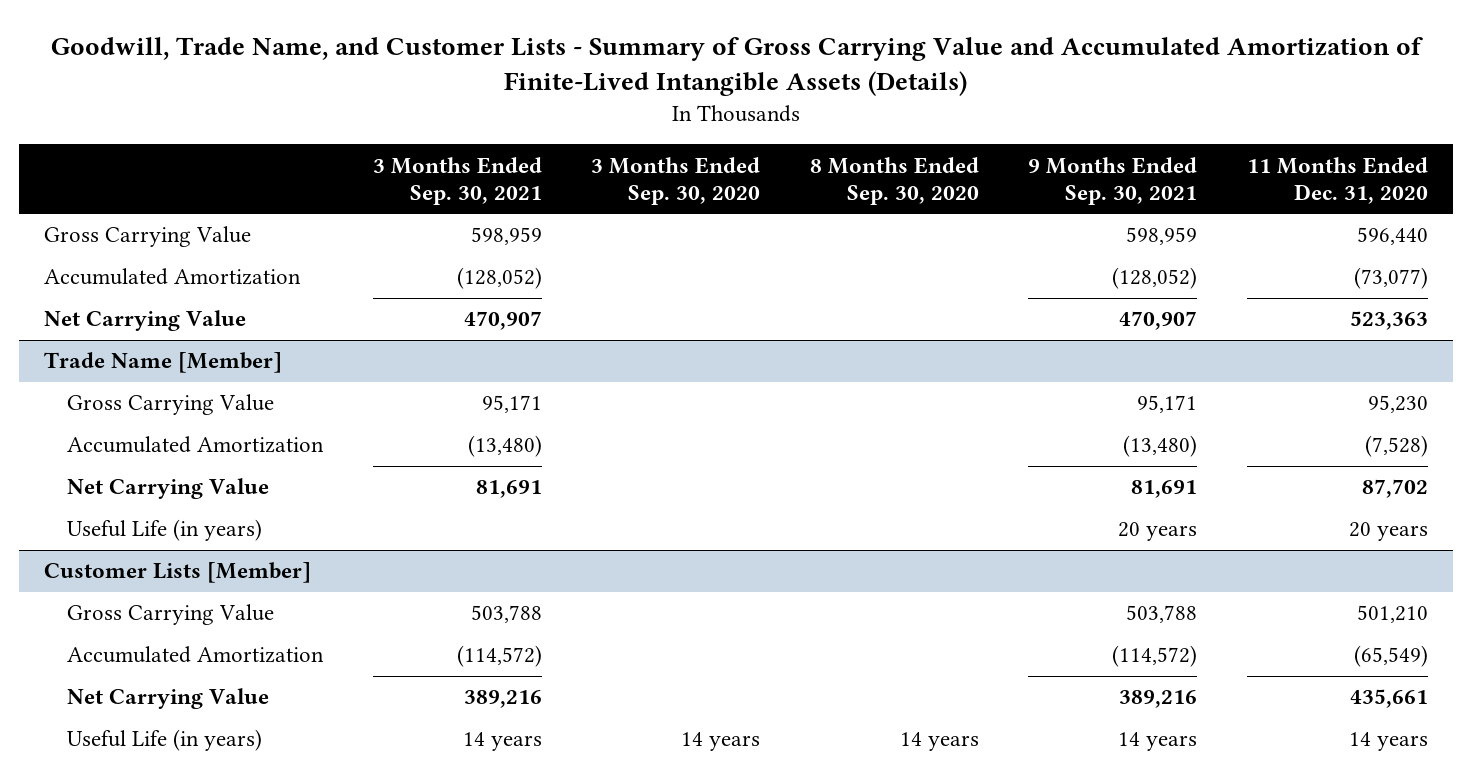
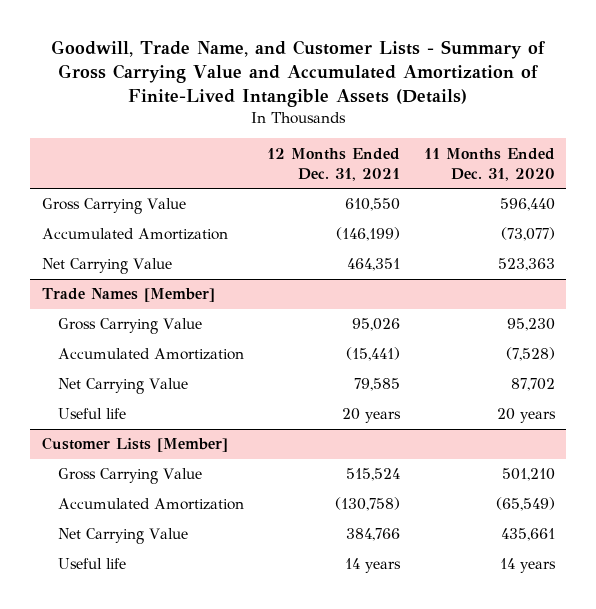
- | 3 Months Ended Sep. 30, 2021 | 3 Months Ended Sep. 30, 2020 | 8 Months Ended Sep. 30, 2020 | 9 Months Ended Sep. 30, 2021 | 11 Months Ended Dec. 31, 2020
+ | 12 Months Ended Dec. 31, 2021 | 11 Months Ended Dec. 31, 2020
- Trade Name [Member]
+ Trade Names [Member]
- Useful Life (in years) | | | | 20 years | 20 years
+ Useful life | 20 years | 20 years
@ Customer Lists [Member]
- Useful Life (in years) | 14 years | 14 years | 14 years | 14 years | 14 years
+ Useful life | 14 years | 14 years

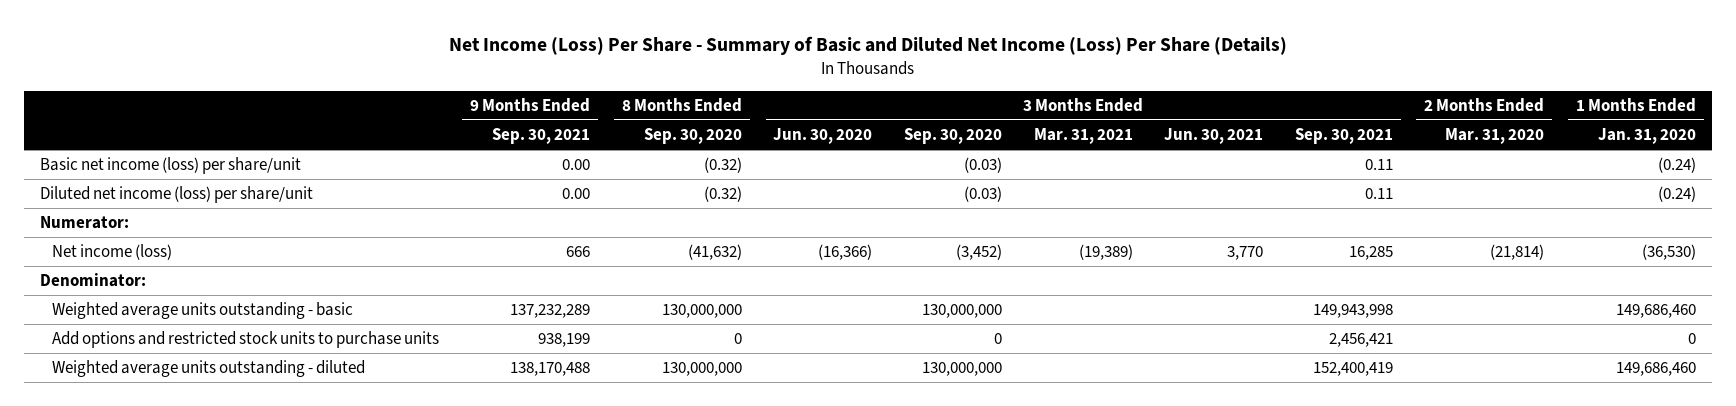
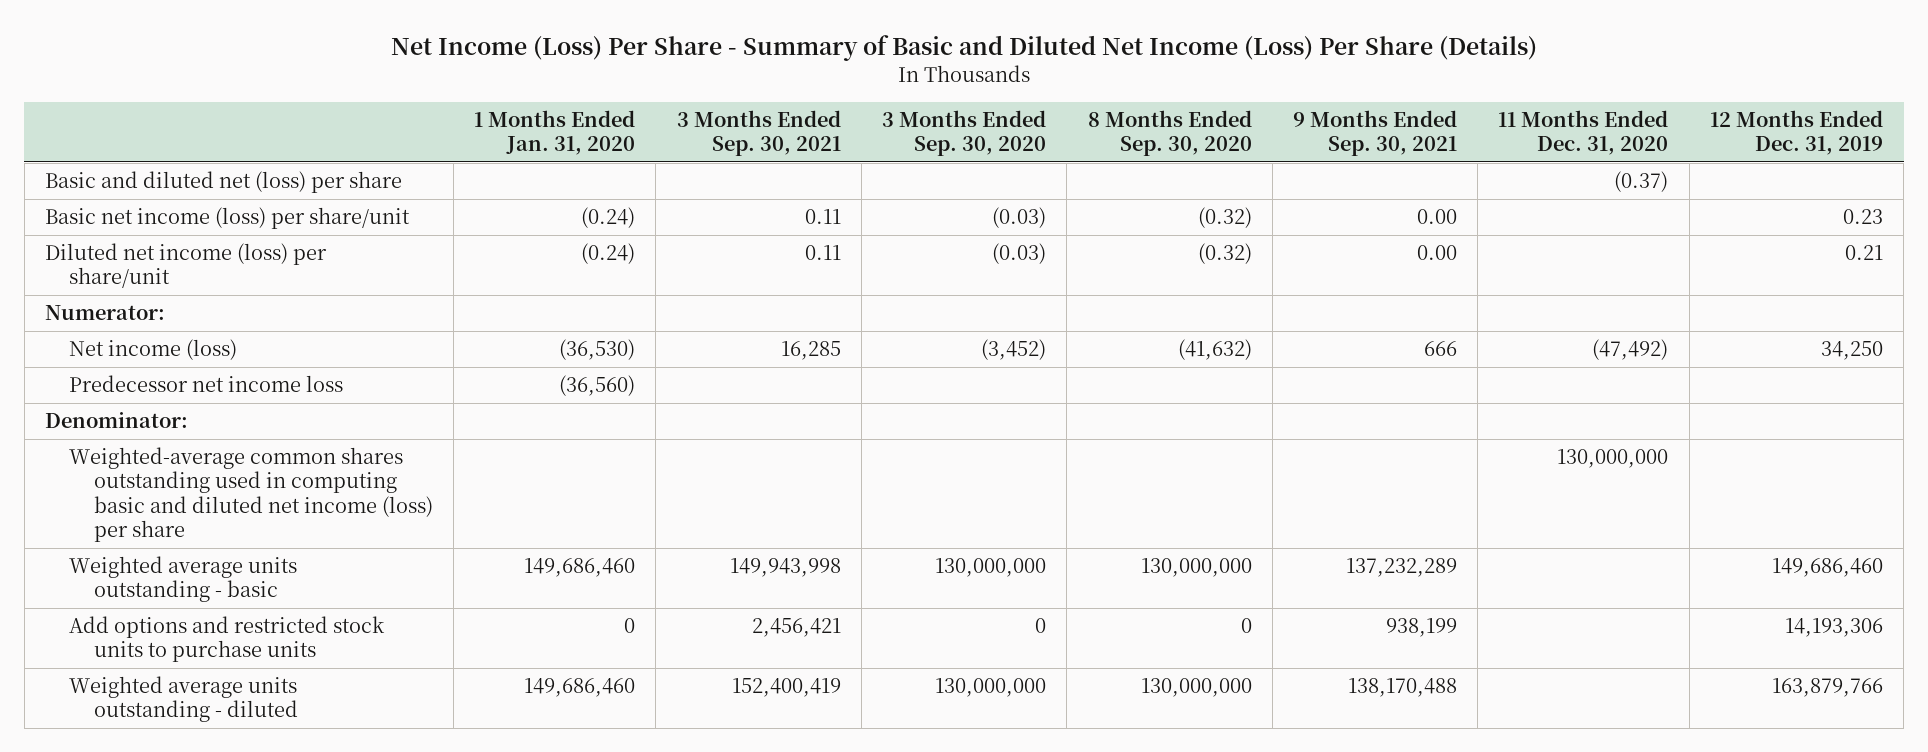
- | 9 Months Ended Sep. 30, 2021 | 8 Months Ended Sep. 30, 2020 | 3 Months Ended Jun. 30, 2020 | 3 Months Ended Sep. 30, 2020 | 3 Months Ended Mar. 31, 2021 | 3 Months Ended Jun. 30, 2021 | 3 Months Ended Sep. 30, 2021 | 2 Months Ended Mar. 31, 2020 | 1 Months Ended Jan. 31, 2020
+ | 1 Months Ended Jan. 31, 2020 | 3 Months Ended Sep. 30, 2021 | 3 Months Ended Sep. 30, 2020 | 8 Months Ended Sep. 30, 2020 | 9 Months Ended Sep. 30, 2021 | 11 Months Ended Dec. 31, 2020 | 12 Months Ended Dec. 31, 2019
+ Basic and diluted net (loss) per share | | | | | | (0.37) |
+ Predecessor net income loss | (36,560) | | | | | |
+ Weighted-average common shares outstanding used in computing basic and diluted net income (loss) per share | | | | | | 130,000,000 |

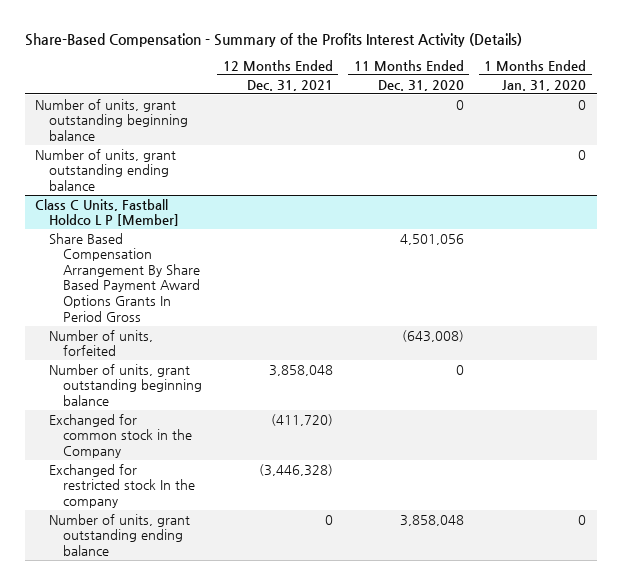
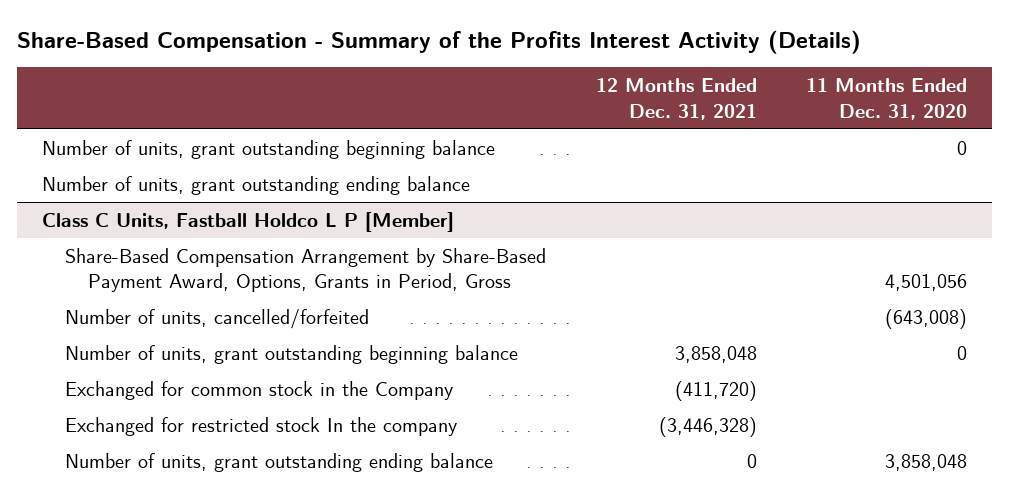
- | 12 Months Ended Dec. 31, 2021 | 11 Months Ended Dec. 31, 2020 | 1 Months Ended Jan. 31, 2020
+ | 12 Months Ended Dec. 31, 2021 | 11 Months Ended Dec. 31, 2020
@ Class C Units, Fastball Holdco L P [Member]
- Share Based Compensation Arrangement By Share Based Payment Award Options Grants In Period Gross | | 4,501,056 |
- Number of units, forfeited | | (643,008) |
+ Share-Based Compensation Arrangement by Share-Based Payment Award, Options, Grants in Period, Gross | | 4,501,056
+ Number of units, cancelled/forfeited | | (643,008)

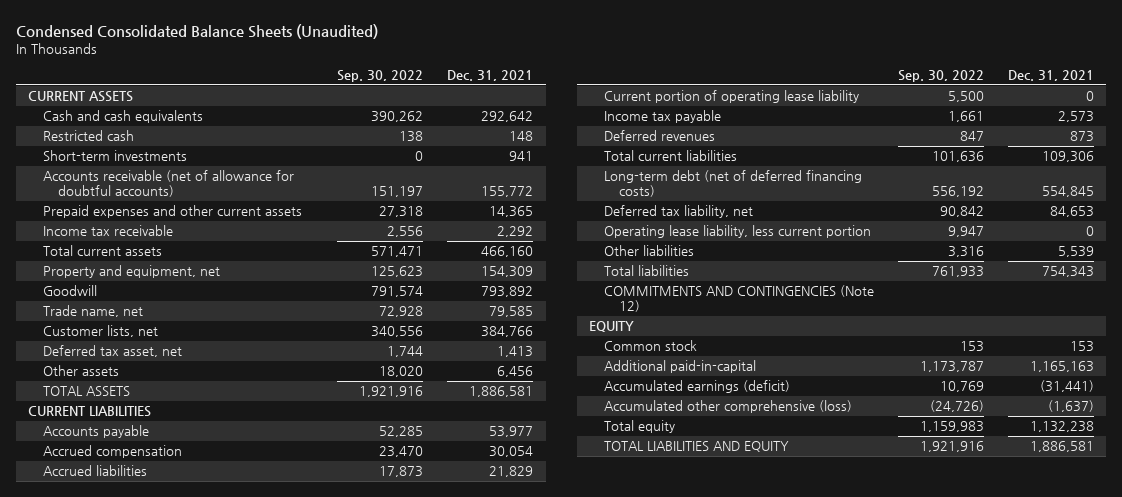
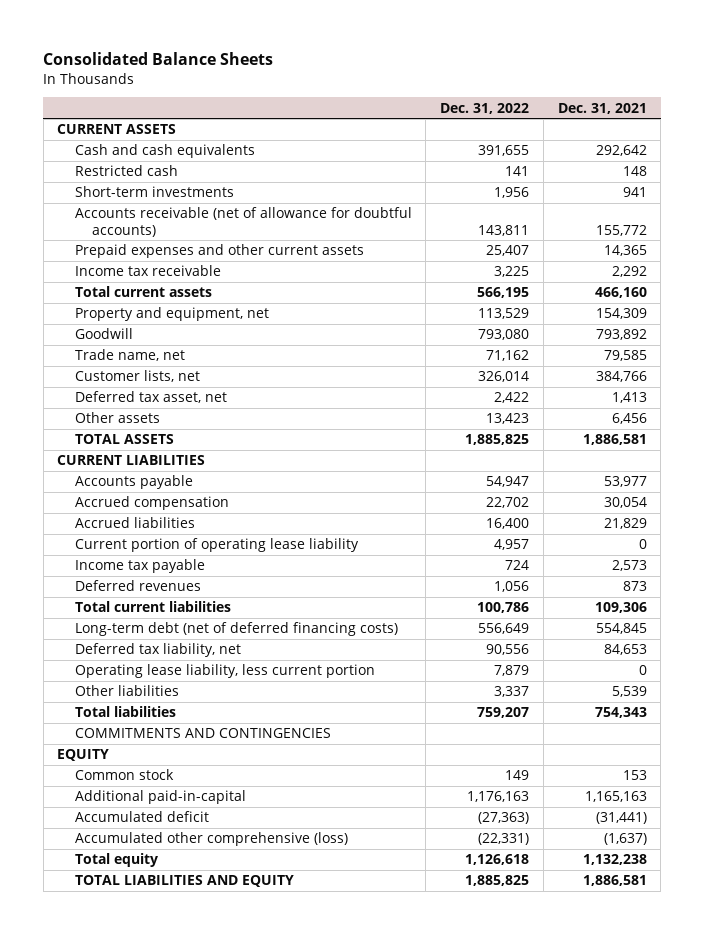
- Condensed Consolidated Balance Sheets (Unaudited)
+ Consolidated Balance Sheets
- | Sep. 30, 2022 | Dec. 31, 2021
+ | Dec. 31, 2022 | Dec. 31, 2021
- COMMITMENTS AND CONTINGENCIES (Note 12)
+ COMMITMENTS AND CONTINGENCIES
- Accumulated earnings (deficit) | 10,769 | (31,441)
+ Accumulated deficit | (27,363) | (31,441)

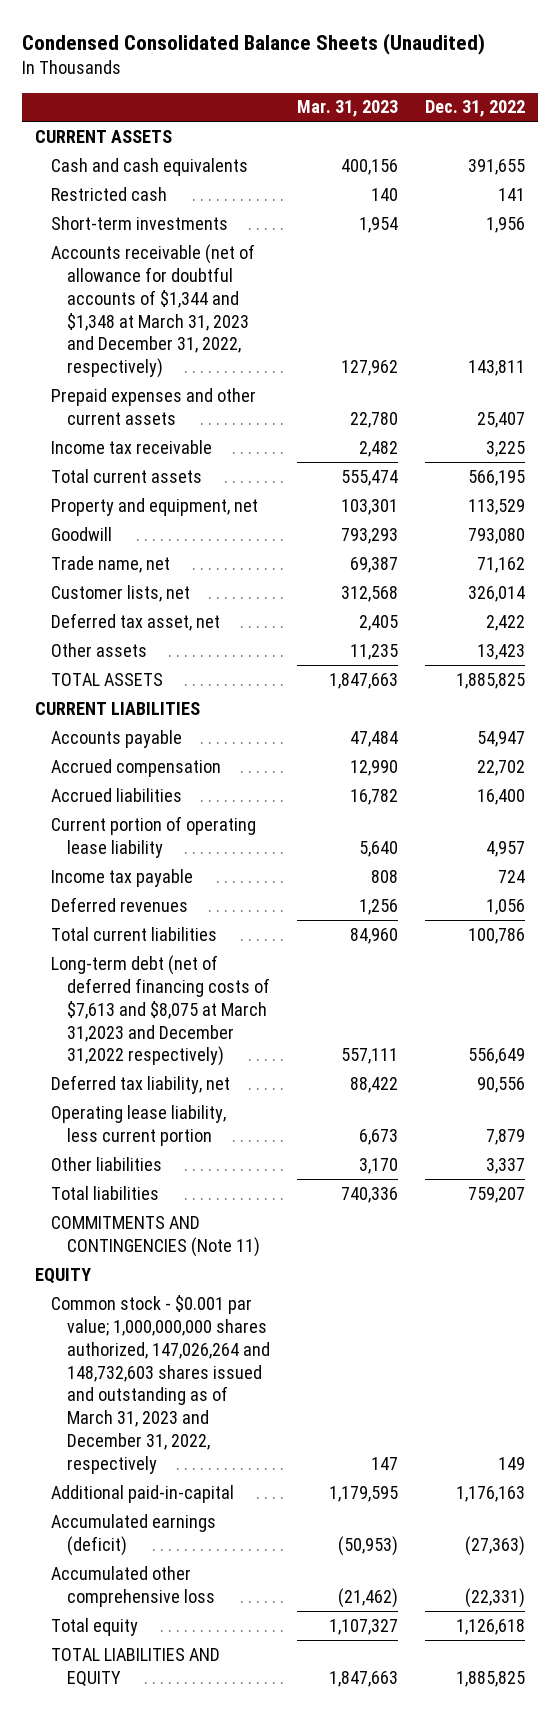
- Consolidated Balance Sheets
+ Condensed Consolidated Balance Sheets (Unaudited)
- | Dec. 31, 2022 | Dec. 31, 2021
+ | Mar. 31, 2023 | Dec. 31, 2022
- Accounts receivable (net of allowance for doubtful accounts) | 143,811 | 155,772
+ Accounts receivable (net of allowance for doubtful accounts of $1,344 and $1,348 at March 31, 2023 and December 31, 2022, respectively) | 127,962 | 143,811
- Long-term debt (net of deferred financing costs) | 556,649 | 554,845
+ Long-term debt (net of deferred financing costs of $7,613 and $8,075 at March 31,2023 and December 31,2022 respectively) | 557,111 | 556,649
- COMMITMENTS AND CONTINGENCIES
+ COMMITMENTS AND CONTINGENCIES (Note 11)
- Common stock | 149 | 153
+ Common stock - $0.001 par value; 1,000,000,000 shares authorized, 147,026,264 and 148,732,603 shares issued and outstanding as of March 31, 2023 and December 31, 2022, respectively | 147 | 149
- Accumulated deficit | (27,363) | (31,441)
- Accumulated other comprehensive (loss) | (22,331) | (1,637)
+ Accumulated earnings (deficit) | (50,953) | (27,363)
+ Accumulated other comprehensive loss | (21,462) | (22,331)

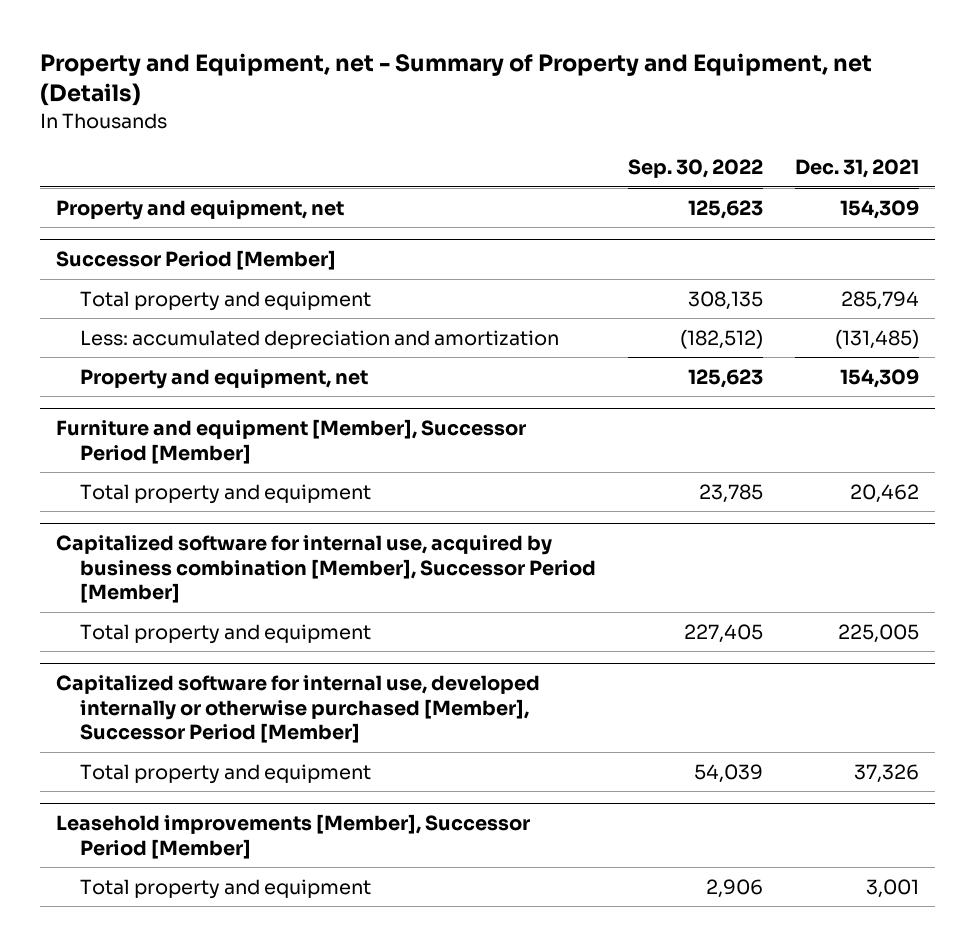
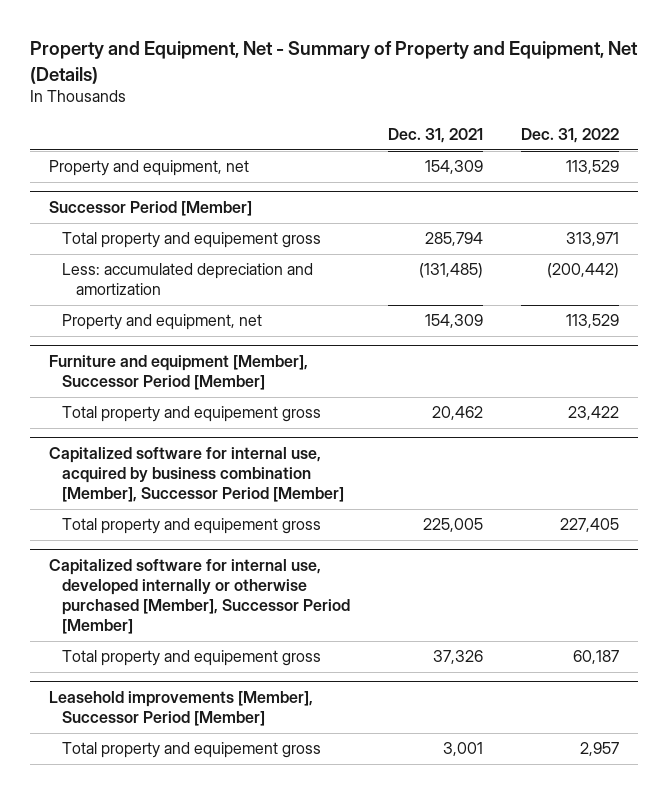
- Property and Equipment, net - Summary of Property and Equipment, net (Details)
+ Property and Equipment, Net - Summary of Property and Equipment, Net (Details)
- | Sep. 30, 2022 | Dec. 31, 2021
+ | Dec. 31, 2021 | Dec. 31, 2022
@ Successor Period [Member]
- Total property and equipment | 308,135 | 285,794
+ Total property and equipement gross | 285,794 | 313,971
@ Furniture and equipment [Member], Successor Period [Member]
- Total property and equipment | 23,785 | 20,462
+ Total property and equipement gross | 20,462 | 23,422
@ Capitalized software for internal use, acquired by business combination [Member], Successor Period [Member]
- Total property and equipment | 227,405 | 225,005
+ Total property and equipement gross | 225,005 | 227,405
@ Capitalized software for internal use, developed internally or otherwise purchased [Member], Successor Period [Member]
- Total property and equipment | 54,039 | 37,326
+ Total property and equipement gross | 37,326 | 60,187
@ Leasehold improvements [Member], Successor Period [Member]
- Total property and equipment | 2,906 | 3,001
+ Total property and equipement gross | 3,001 | 2,957

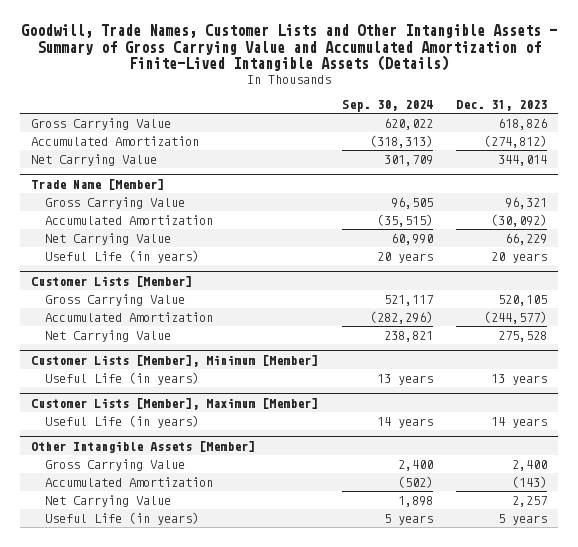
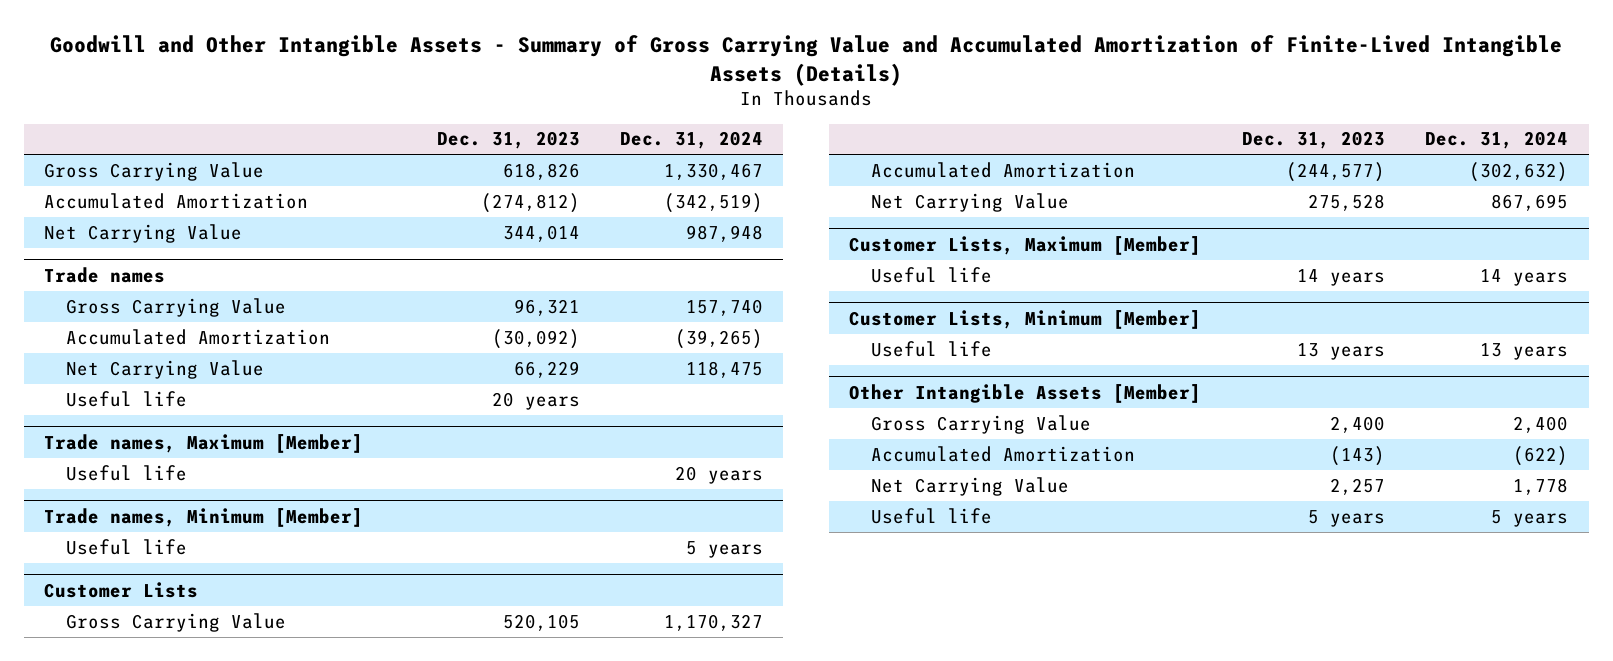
- Goodwill, Trade Names, Customer Lists and Other Intangible Assets - Summary of Gross Carrying Value and Accumulated Amortization of Finite-Lived Intangible Assets (Details)
+ Goodwill and Other Intangible Assets - Summary of Gross Carrying Value and Accumulated Amortization of Finite-Lived Intangible Assets (Details)
- | Sep. 30, 2024 | Dec. 31, 2023
+ | Dec. 31, 2023 | Dec. 31, 2024
- Trade Name [Member]
+ Trade names
- Useful Life (in years) | 20 years | 20 years
- Customer Lists [Member]
+ Useful life | 20 years |
+ Trade names, Maximum [Member]
+ Useful life | | 20 years
+ Trade names, Minimum [Member]
+ Useful life | | 5 years
+ Customer Lists
- Customer Lists [Member], Minimum [Member]
- Useful Life (in years) | 13 years | 13 years
- Customer Lists [Member], Maximum [Member]
- Useful Life (in years) | 14 years | 14 years
+ Customer Lists, Maximum [Member]
+ Useful life | 14 years | 14 years
+ Customer Lists, Minimum [Member]
+ Useful life | 13 years | 13 years
@ Other Intangible Assets [Member]
- Useful Life (in years) | 5 years | 5 years
+ Useful life | 5 years | 5 years

